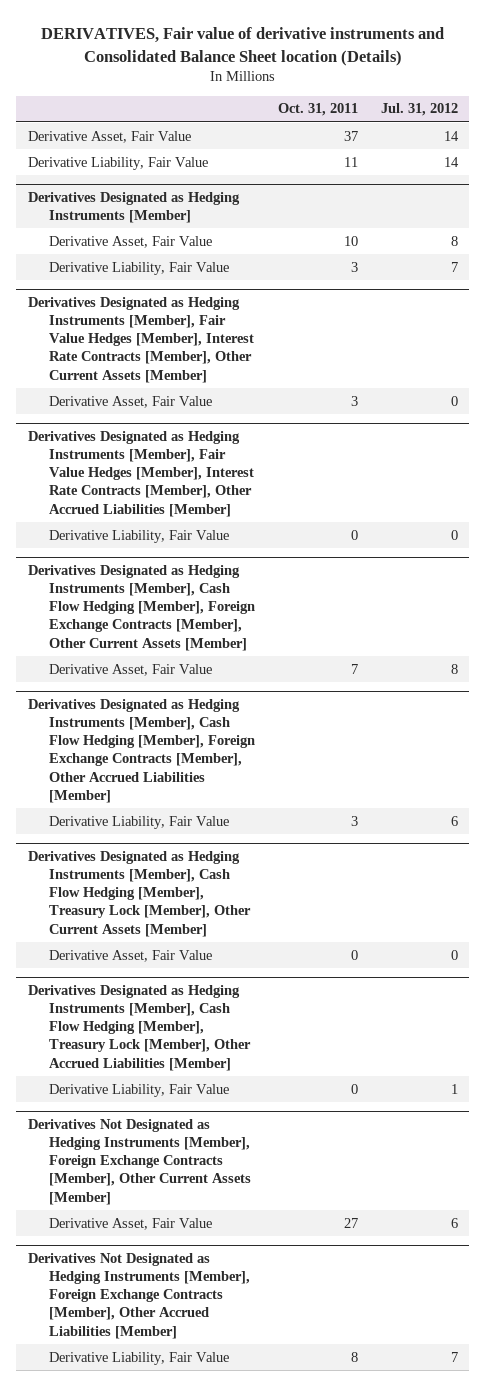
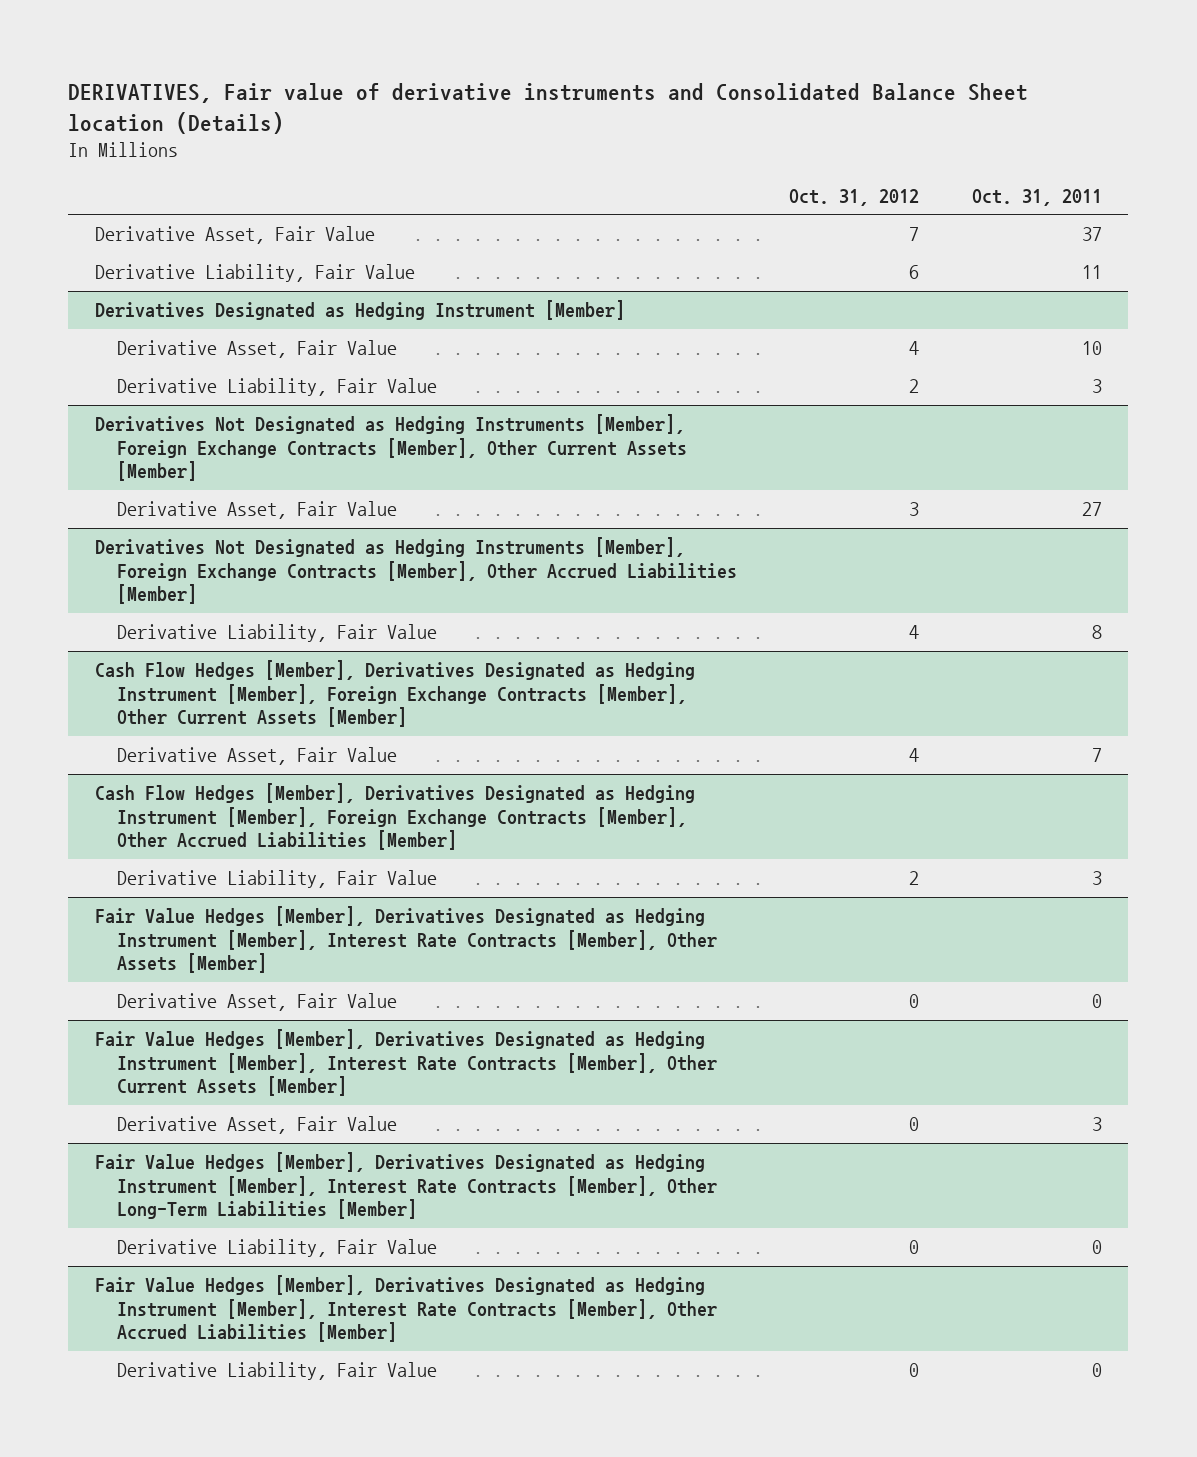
- | Oct. 31, 2011 | Jul. 31, 2012
+ | Oct. 31, 2012 | Oct. 31, 2011
- Derivatives Designated as Hedging Instruments [Member]
+ Derivatives Designated as Hedging Instrument [Member]
- Derivatives Designated as Hedging Instruments [Member], Fair Value Hedges [Member], Interest Rate Contracts [Member], Other Current Assets [Member]
- Derivative Asset, Fair Value | 3 | 0
- Derivatives Designated as Hedging Instruments [Member], Fair Value Hedges [Member], Interest Rate Contracts [Member], Other Accrued Liabilities [Member]
- Derivative Liability, Fair Value | 0 | 0
- Derivatives Designated as Hedging Instruments [Member], Cash Flow Hedging [Member], Foreign Exchange Contracts [Member], Other Current Assets [Member]
- Derivative Asset, Fair Value | 7 | 8
- Derivatives Designated as Hedging Instruments [Member], Cash Flow Hedging [Member], Foreign Exchange Contracts [Member], Other Accrued Liabilities [Member]
- Derivative Liability, Fair Value | 3 | 6
- Derivatives Designated as Hedging Instruments [Member], Cash Flow Hedging [Member], Treasury Lock [Member], Other Current Assets [Member]
- Derivative Asset, Fair Value | 0 | 0
- Derivatives Designated as Hedging Instruments [Member], Cash Flow Hedging [Member], Treasury Lock [Member], Other Accrued Liabilities [Member]
- Derivative Liability, Fair Value | 0 | 1
+ Cash Flow Hedges [Member], Derivatives Designated as Hedging Instrument [Member], Foreign Exchange Contracts [Member], Other Current Assets [Member]
+ Derivative Asset, Fair Value | 4 | 7
+ Cash Flow Hedges [Member], Derivatives Designated as Hedging Instrument [Member], Foreign Exchange Contracts [Member], Other Accrued Liabilities [Member]
+ Derivative Liability, Fair Value | 2 | 3
+ Fair Value Hedges [Member], Derivatives Designated as Hedging Instrument [Member], Interest Rate Contracts [Member], Other Assets [Member]
+ Derivative Asset, Fair Value | 0 | 0
+ Fair Value Hedges [Member], Derivatives Designated as Hedging Instrument [Member], Interest Rate Contracts [Member], Other Current Assets [Member]
+ Derivative Asset, Fair Value | 0 | 3
+ Fair Value Hedges [Member], Derivatives Designated as Hedging Instrument [Member], Interest Rate Contracts [Member], Other Long-Term Liabilities [Member]
+ Derivative Liability, Fair Value | 0 | 0
+ Fair Value Hedges [Member], Derivatives Designated as Hedging Instrument [Member], Interest Rate Contracts [Member], Other Accrued Liabilities [Member]
+ Derivative Liability, Fair Value | 0 | 0

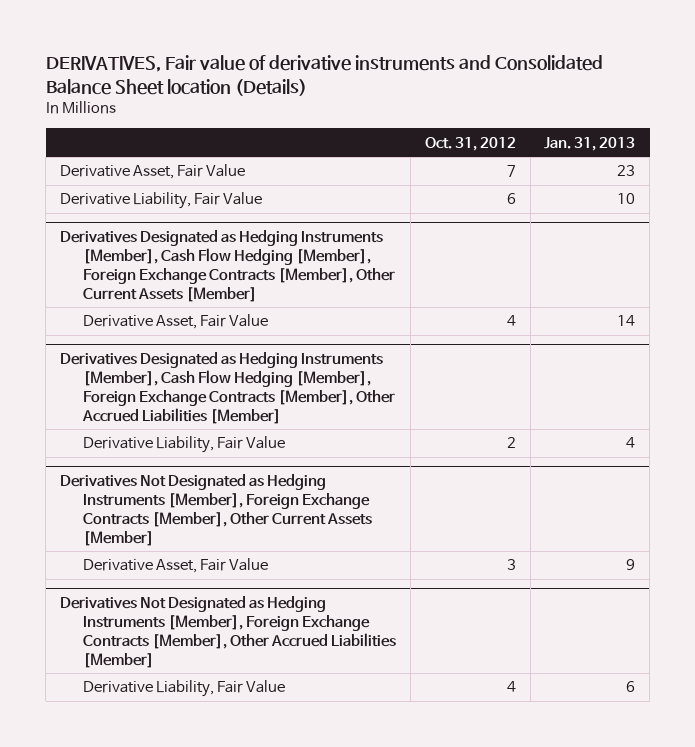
- | Oct. 31, 2012 | Oct. 31, 2011
+ | Oct. 31, 2012 | Jan. 31, 2013
- Derivatives Designated as Hedging Instrument [Member]
+ Derivatives Designated as Hedging Instruments [Member], Cash Flow Hedging [Member], Foreign Exchange Contracts [Member], Other Current Assets [Member]
+ Derivatives Designated as Hedging Instruments [Member], Cash Flow Hedging [Member], Foreign Exchange Contracts [Member], Other Accrued Liabilities [Member]
- Cash Flow Hedges [Member], Derivatives Designated as Hedging Instrument [Member], Foreign Exchange Contracts [Member], Other Current Assets [Member]
- Derivative Asset, Fair Value | 4 | 7
- Cash Flow Hedges [Member], Derivatives Designated as Hedging Instrument [Member], Foreign Exchange Contracts [Member], Other Accrued Liabilities [Member]
- Derivative Liability, Fair Value | 2 | 3
- Fair Value Hedges [Member], Derivatives Designated as Hedging Instrument [Member], Interest Rate Contracts [Member], Other Assets [Member]
- Derivative Asset, Fair Value | 0 | 0
- Fair Value Hedges [Member], Derivatives Designated as Hedging Instrument [Member], Interest Rate Contracts [Member], Other Current Assets [Member]
- Derivative Asset, Fair Value | 0 | 3
- Fair Value Hedges [Member], Derivatives Designated as Hedging Instrument [Member], Interest Rate Contracts [Member], Other Long-Term Liabilities [Member]
- Derivative Liability, Fair Value | 0 | 0
- Fair Value Hedges [Member], Derivatives Designated as Hedging Instrument [Member], Interest Rate Contracts [Member], Other Accrued Liabilities [Member]
- Derivative Liability, Fair Value | 0 | 0

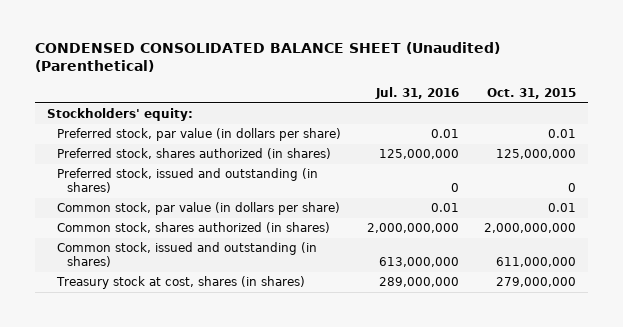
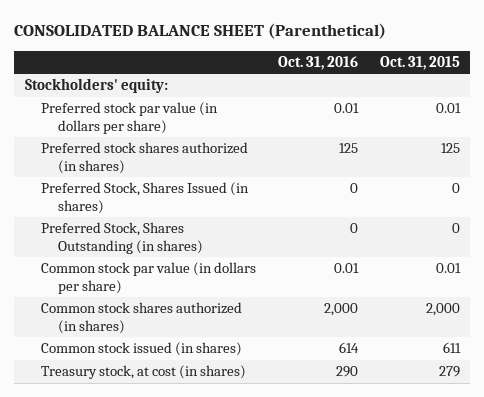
- CONDENSED CONSOLIDATED BALANCE SHEET (Unaudited) (Parenthetical)
+ CONSOLIDATED BALANCE SHEET (Parenthetical)
- | Jul. 31, 2016 | Oct. 31, 2015
+ | Oct. 31, 2016 | Oct. 31, 2015
- Preferred stock, par value (in dollars per share) | 0.01 | 0.01
- Preferred stock, shares authorized (in shares) | 125,000,000 | 125,000,000
- Preferred stock, issued and outstanding (in shares) | 0 | 0
- Common stock, par value (in dollars per share) | 0.01 | 0.01
- Common stock, shares authorized (in shares) | 2,000,000,000 | 2,000,000,000
- Common stock, issued and outstanding (in shares) | 613,000,000 | 611,000,000
- Treasury stock at cost, shares (in shares) | 289,000,000 | 279,000,000
+ Preferred stock par value (in dollars per share) | 0.01 | 0.01
+ Preferred stock shares authorized (in shares) | 125 | 125
+ Preferred Stock, Shares Issued (in shares) | 0 | 0
+ Preferred Stock, Shares Outstanding (in shares) | 0 | 0
+ Common stock par value (in dollars per share) | 0.01 | 0.01
+ Common stock shares authorized (in shares) | 2,000 | 2,000
+ Common stock issued (in shares) | 614 | 611
+ Treasury stock, at cost (in shares) | 290 | 279

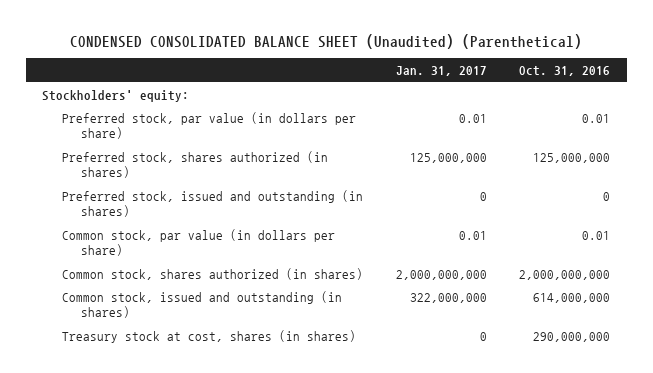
- CONSOLIDATED BALANCE SHEET (Parenthetical)
+ CONDENSED CONSOLIDATED BALANCE SHEET (Unaudited) (Parenthetical)
- | Oct. 31, 2016 | Oct. 31, 2015
+ | Jan. 31, 2017 | Oct. 31, 2016
- Preferred stock par value (in dollars per share) | 0.01 | 0.01
- Preferred stock shares authorized (in shares) | 125 | 125
- Preferred Stock, Shares Issued (in shares) | 0 | 0
- Preferred Stock, Shares Outstanding (in shares) | 0 | 0
- Common stock par value (in dollars per share) | 0.01 | 0.01
- Common stock shares authorized (in shares) | 2,000 | 2,000
- Common stock issued (in shares) | 614 | 611
- Treasury stock, at cost (in shares) | 290 | 279
+ Preferred stock, par value (in dollars per share) | 0.01 | 0.01
+ Preferred stock, shares authorized (in shares) | 125,000,000 | 125,000,000
+ Preferred stock, issued and outstanding (in shares) | 0 | 0
+ Common stock, par value (in dollars per share) | 0.01 | 0.01
+ Common stock, shares authorized (in shares) | 2,000,000,000 | 2,000,000,000
+ Common stock, issued and outstanding (in shares) | 322,000,000 | 614,000,000
+ Treasury stock at cost, shares (in shares) | 0 | 290,000,000

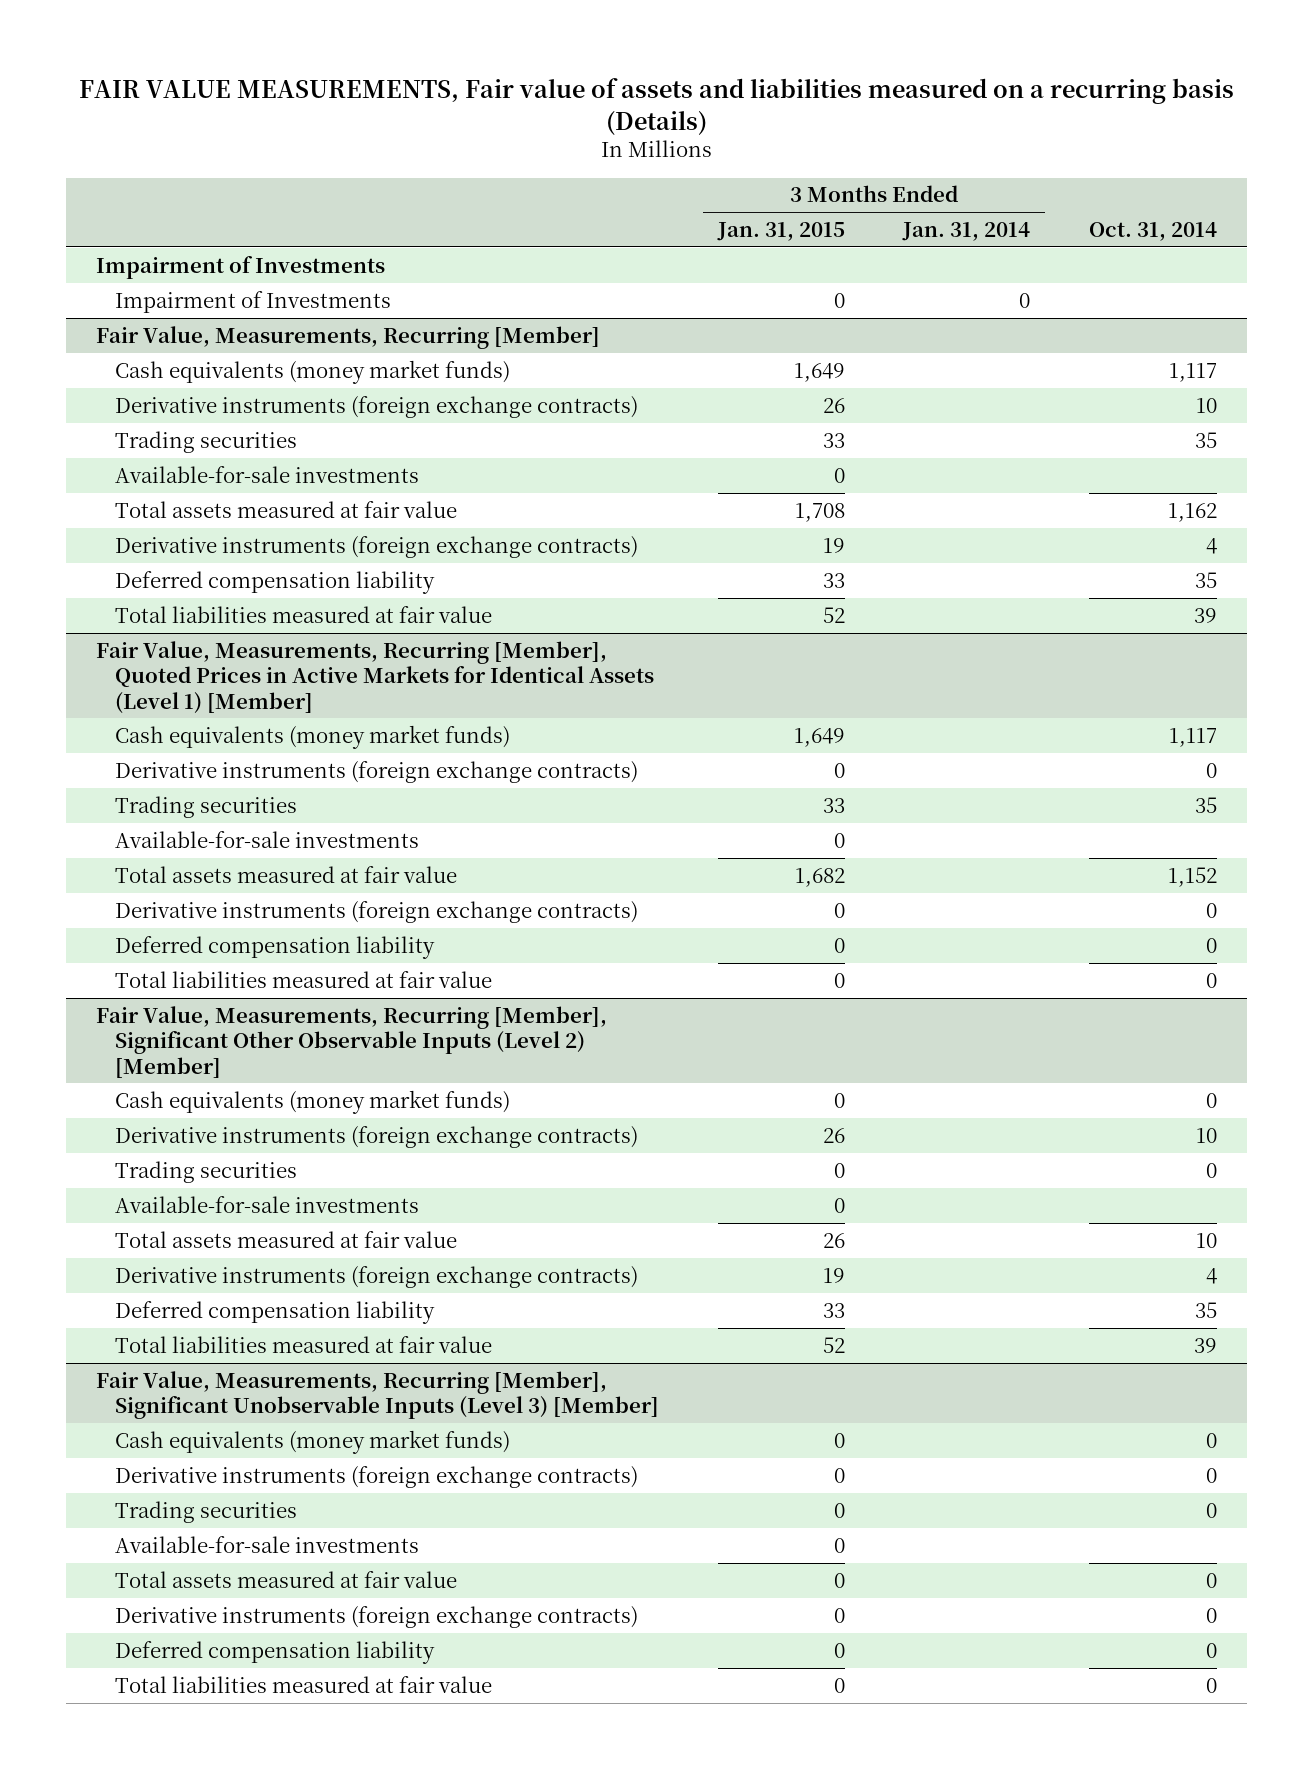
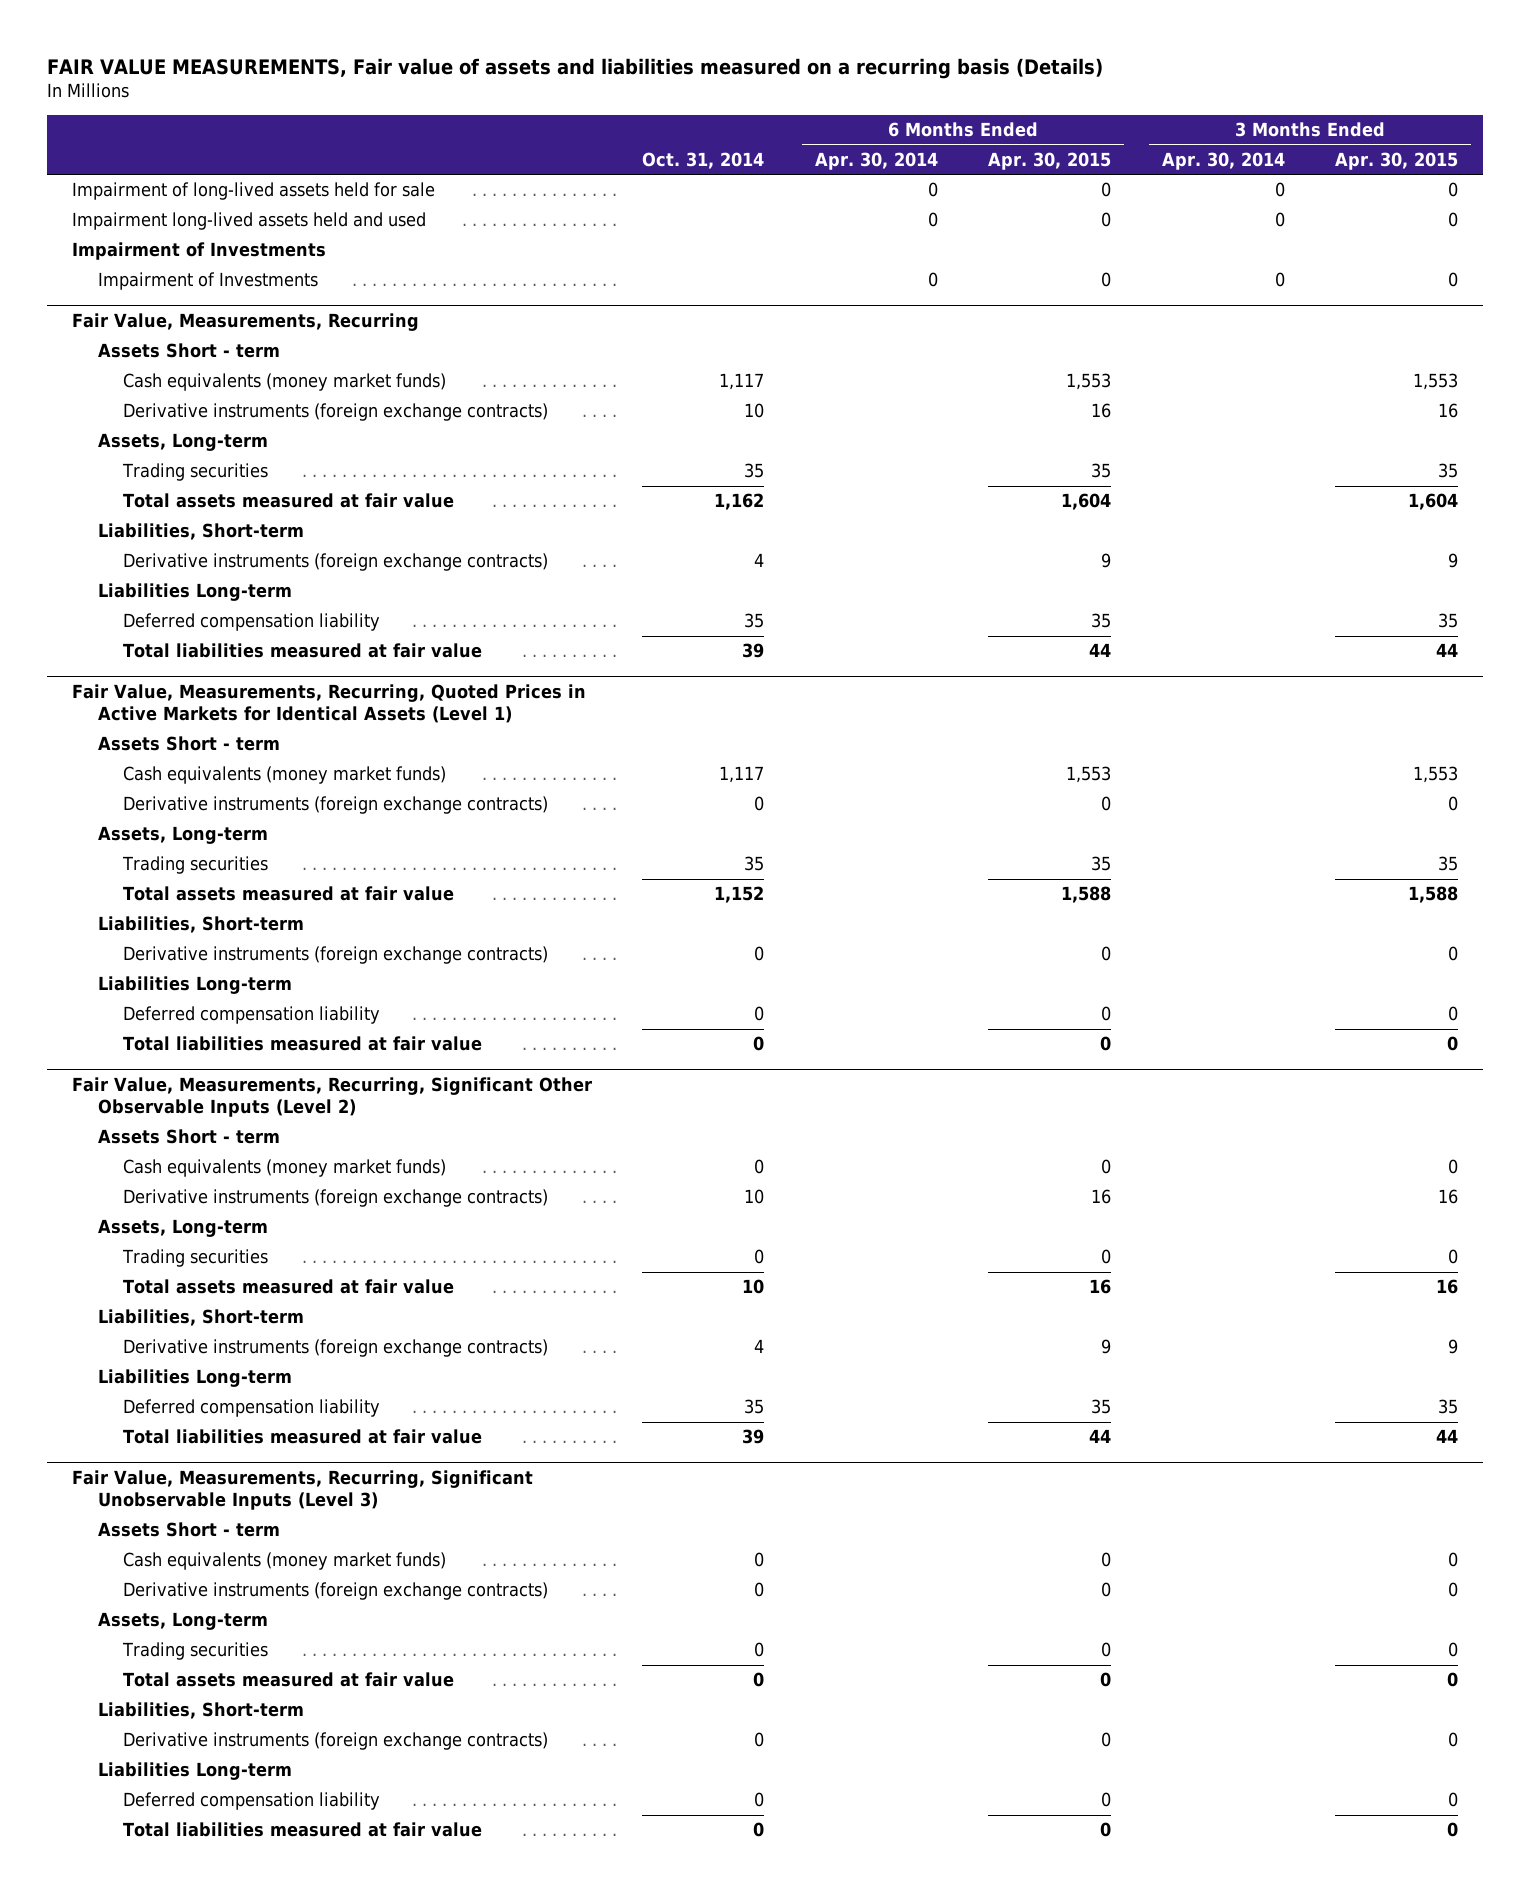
- | 3 Months Ended Jan. 31, 2015 | 3 Months Ended Jan. 31, 2014 | Oct. 31, 2014
+ | Oct. 31, 2014 | 6 Months Ended Apr. 30, 2014 | 6 Months Ended Apr. 30, 2015 | 3 Months Ended Apr. 30, 2014 | 3 Months Ended Apr. 30, 2015
+ Impairment of long-lived assets held for sale | | 0 | 0 | 0 | 0
+ Impairment long-lived assets held and used | | 0 | 0 | 0 | 0
- Fair Value, Measurements, Recurring [Member]
+ Fair Value, Measurements, Recurring
+ Assets Short - term
+ Assets, Long-term
- Available-for-sale investments | 0 | |
+ Liabilities, Short-term
+ Liabilities Long-term
- Fair Value, Measurements, Recurring [Member], Quoted Prices in Active Markets for Identical Assets (Level 1) [Member]
+ Fair Value, Measurements, Recurring, Quoted Prices in Active Markets for Identical Assets (Level 1)
+ Assets Short - term
+ Assets, Long-term
- Available-for-sale investments | 0 | |
+ Liabilities, Short-term
+ Liabilities Long-term
- Fair Value, Measurements, Recurring [Member], Significant Other Observable Inputs (Level 2) [Member]
+ Fair Value, Measurements, Recurring, Significant Other Observable Inputs (Level 2)
+ Assets Short - term
+ Assets, Long-term
- Available-for-sale investments | 0 | |
+ Liabilities, Short-term
+ Liabilities Long-term
- Fair Value, Measurements, Recurring [Member], Significant Unobservable Inputs (Level 3) [Member]
+ Fair Value, Measurements, Recurring, Significant Unobservable Inputs (Level 3)
+ Assets Short - term
+ Assets, Long-term
- Available-for-sale investments | 0 | |
+ Liabilities, Short-term
+ Liabilities Long-term

